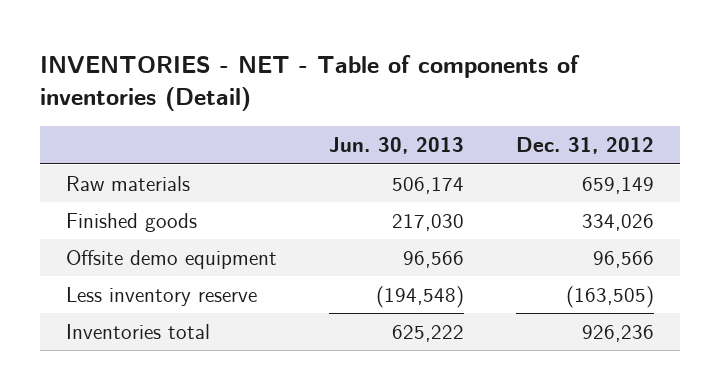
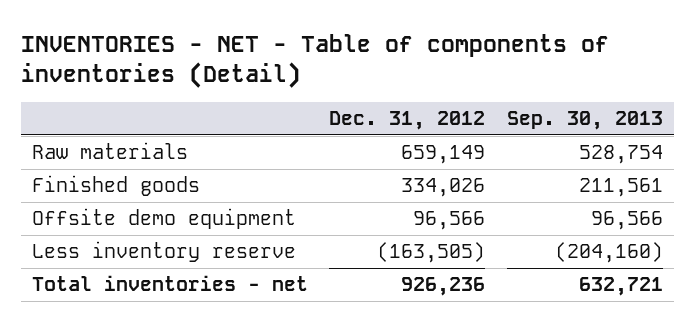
- | Jun. 30, 2013 | Dec. 31, 2012
+ | Dec. 31, 2012 | Sep. 30, 2013
- Inventories total | 625,222 | 926,236
+ Total inventories - net | 926,236 | 632,721

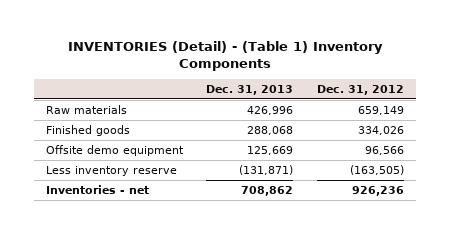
- INVENTORIES - NET - Table of components of inventories (Detail)
+ INVENTORIES (Detail) - (Table 1) Inventory Components
- | Dec. 31, 2012 | Sep. 30, 2013
+ | Dec. 31, 2013 | Dec. 31, 2012
- Total inventories - net | 926,236 | 632,721
+ Inventories - net | 708,862 | 926,236

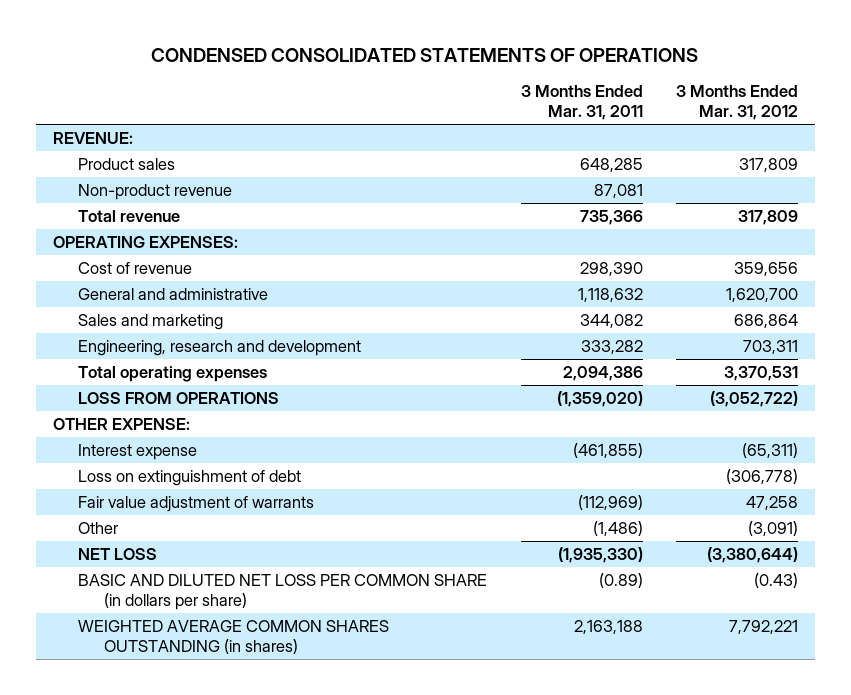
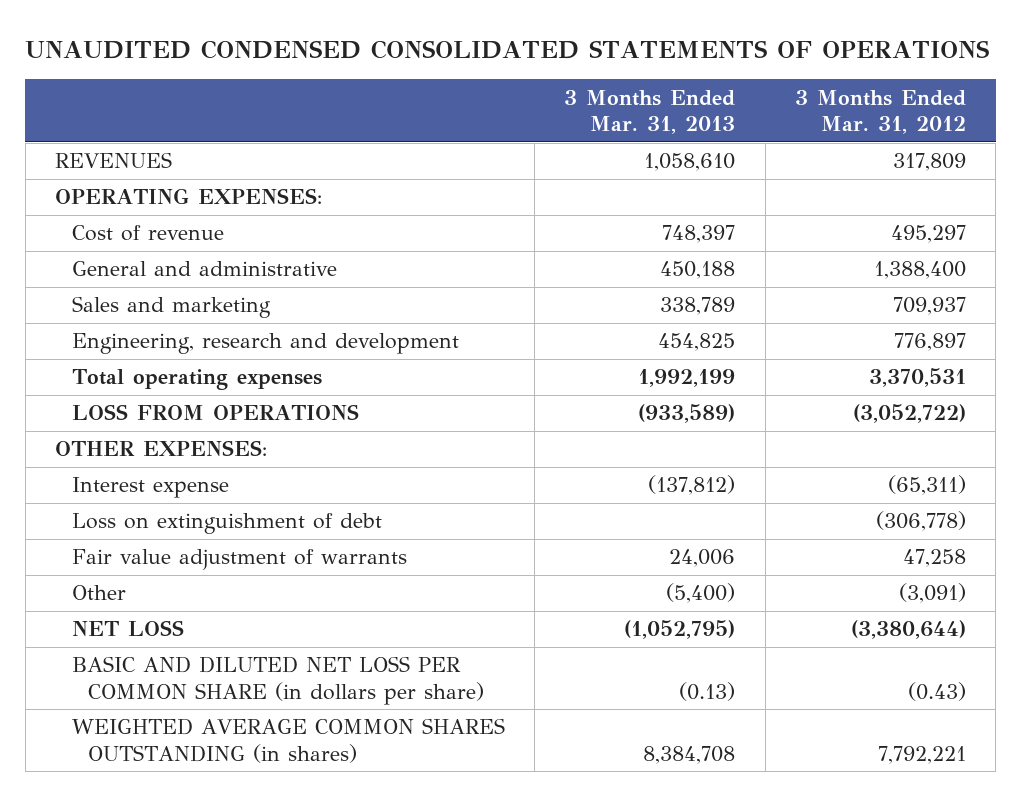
- CONDENSED CONSOLIDATED STATEMENTS OF OPERATIONS
+ UNAUDITED CONDENSED CONSOLIDATED STATEMENTS OF OPERATIONS
- | 3 Months Ended Mar. 31, 2011 | 3 Months Ended Mar. 31, 2012
+ | 3 Months Ended Mar. 31, 2013 | 3 Months Ended Mar. 31, 2012
- REVENUE:
- Product sales | 648,285 | 317,809
- Non-product revenue | 87,081 |
- Total revenue | 735,366 | 317,809
+ REVENUES | 1,058,610 | 317,809
- Cost of revenue | 298,390 | 359,656
- General and administrative | 1,118,632 | 1,620,700
- Sales and marketing | 344,082 | 686,864
- Engineering, research and development | 333,282 | 703,311
+ Cost of revenue | 748,397 | 495,297
+ General and administrative | 450,188 | 1,388,400
+ Sales and marketing | 338,789 | 709,937
+ Engineering, research and development | 454,825 | 776,897
- OTHER EXPENSE:
+ OTHER EXPENSES:

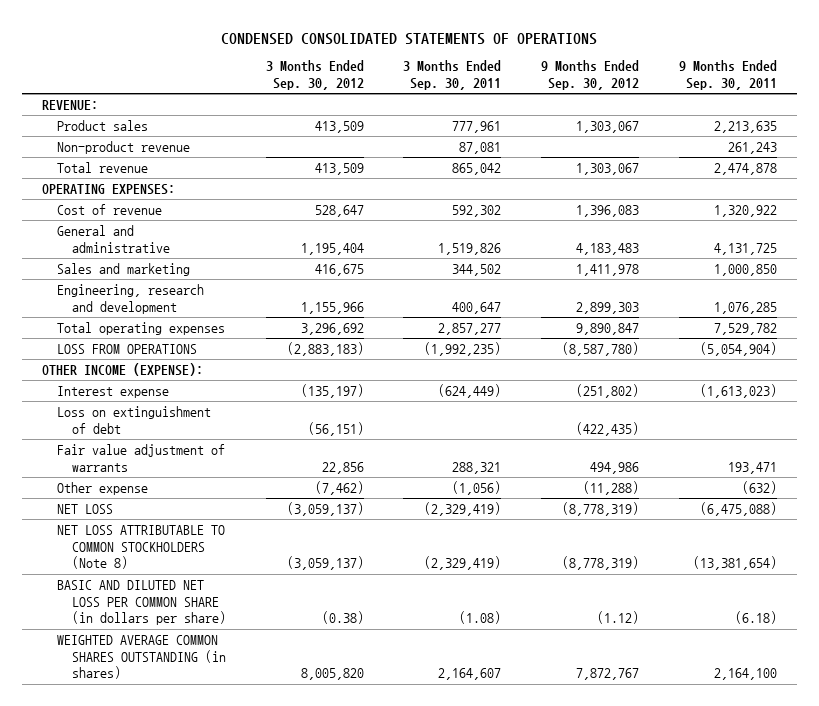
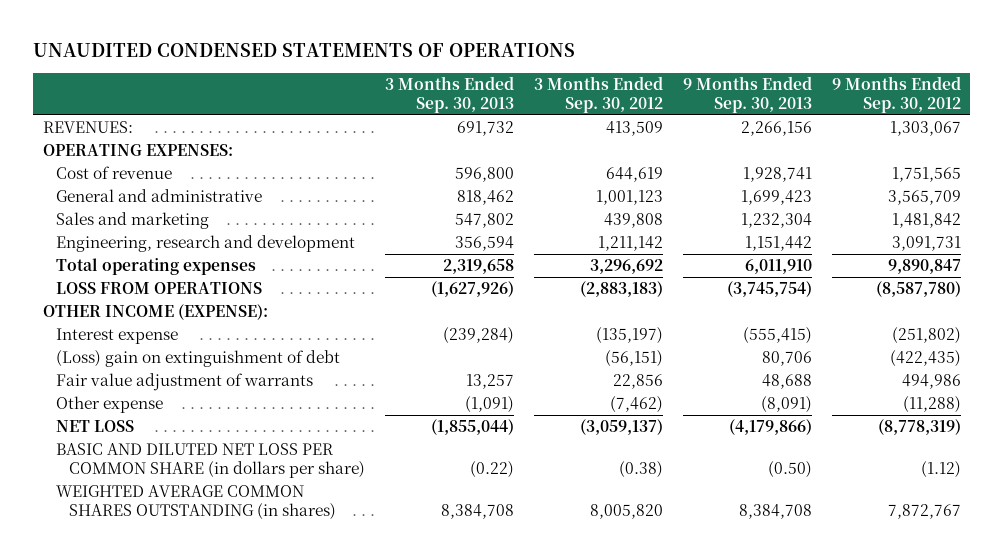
- CONDENSED CONSOLIDATED STATEMENTS OF OPERATIONS
+ UNAUDITED CONDENSED STATEMENTS OF OPERATIONS
- | 3 Months Ended Sep. 30, 2012 | 3 Months Ended Sep. 30, 2011 | 9 Months Ended Sep. 30, 2012 | 9 Months Ended Sep. 30, 2011
+ | 3 Months Ended Sep. 30, 2013 | 3 Months Ended Sep. 30, 2012 | 9 Months Ended Sep. 30, 2013 | 9 Months Ended Sep. 30, 2012
- REVENUE:
- Product sales | 413,509 | 777,961 | 1,303,067 | 2,213,635
- Non-product revenue | | 87,081 | | 261,243
- Total revenue | 413,509 | 865,042 | 1,303,067 | 2,474,878
+ REVENUES: | 691,732 | 413,509 | 2,266,156 | 1,303,067
- Cost of revenue | 528,647 | 592,302 | 1,396,083 | 1,320,922
- General and administrative | 1,195,404 | 1,519,826 | 4,183,483 | 4,131,725
- Sales and marketing | 416,675 | 344,502 | 1,411,978 | 1,000,850
- Engineering, research and development | 1,155,966 | 400,647 | 2,899,303 | 1,076,285
+ Cost of revenue | 596,800 | 644,619 | 1,928,741 | 1,751,565
+ General and administrative | 818,462 | 1,001,123 | 1,699,423 | 3,565,709
+ Sales and marketing | 547,802 | 439,808 | 1,232,304 | 1,481,842
+ Engineering, research and development | 356,594 | 1,211,142 | 1,151,442 | 3,091,731
- Loss on extinguishment of debt | (56,151) | | (422,435) |
+ (Loss) gain on extinguishment of debt | | (56,151) | 80,706 | (422,435)
- NET LOSS ATTRIBUTABLE TO COMMON STOCKHOLDERS (Note 8) | (3,059,137) | (2,329,419) | (8,778,319) | (13,381,654)

